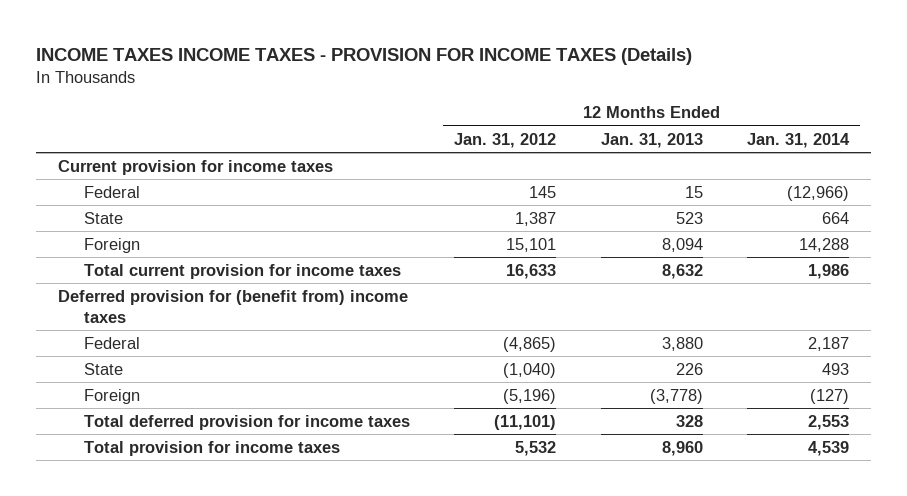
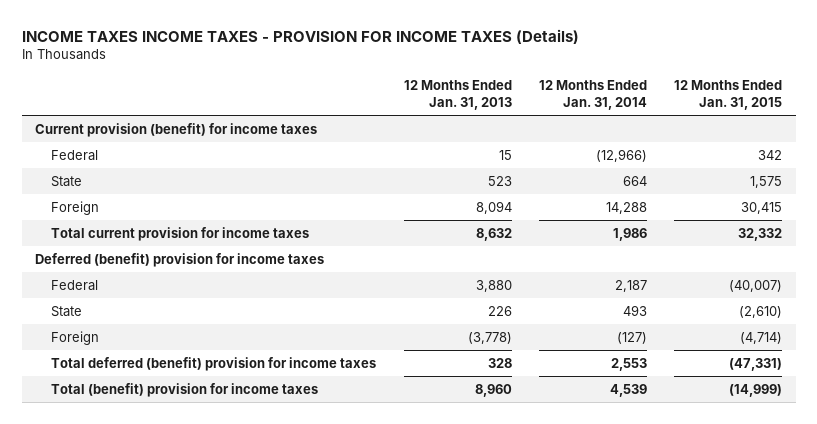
- | 12 Months Ended Jan. 31, 2012 | 12 Months Ended Jan. 31, 2013 | 12 Months Ended Jan. 31, 2014
+ | 12 Months Ended Jan. 31, 2013 | 12 Months Ended Jan. 31, 2014 | 12 Months Ended Jan. 31, 2015
- Current provision for income taxes
+ Current provision (benefit) for income taxes
- Deferred provision for (benefit from) income taxes
+ Deferred (benefit) provision for income taxes
- Total deferred provision for income taxes | (11,101) | 328 | 2,553
- Total provision for income taxes | 5,532 | 8,960 | 4,539
+ Total deferred (benefit) provision for income taxes | 328 | 2,553 | (47,331)
+ Total (benefit) provision for income taxes | 8,960 | 4,539 | (14,999)

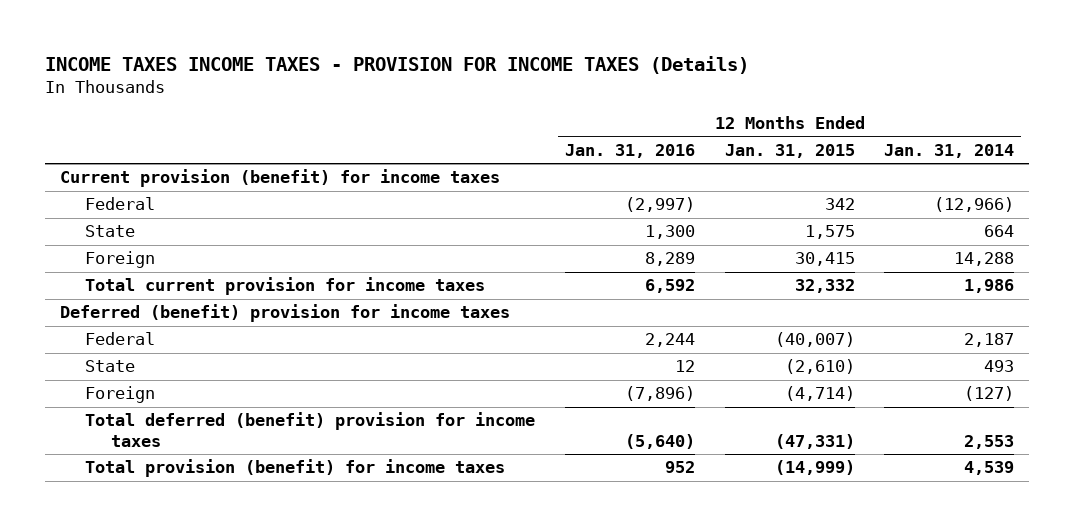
- | 12 Months Ended Jan. 31, 2013 | 12 Months Ended Jan. 31, 2014 | 12 Months Ended Jan. 31, 2015
+ | 12 Months Ended Jan. 31, 2016 | 12 Months Ended Jan. 31, 2015 | 12 Months Ended Jan. 31, 2014
- Total (benefit) provision for income taxes | 8,960 | 4,539 | (14,999)
+ Total provision (benefit) for income taxes | 952 | (14,999) | 4,539

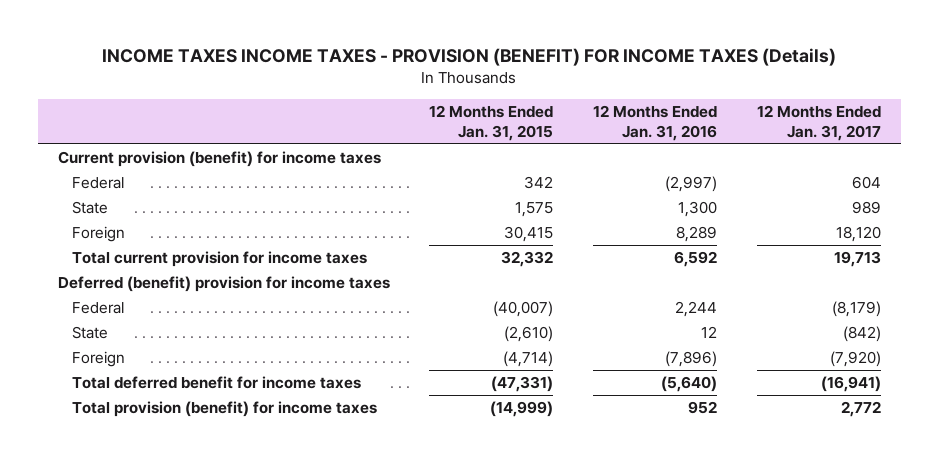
- INCOME TAXES INCOME TAXES - PROVISION FOR INCOME TAXES (Details)
+ INCOME TAXES INCOME TAXES - PROVISION (BENEFIT) FOR INCOME TAXES (Details)
- | 12 Months Ended Jan. 31, 2016 | 12 Months Ended Jan. 31, 2015 | 12 Months Ended Jan. 31, 2014
+ | 12 Months Ended Jan. 31, 2015 | 12 Months Ended Jan. 31, 2016 | 12 Months Ended Jan. 31, 2017
- Total deferred (benefit) provision for income taxes | (5,640) | (47,331) | 2,553
+ Total deferred benefit for income taxes | (47,331) | (5,640) | (16,941)

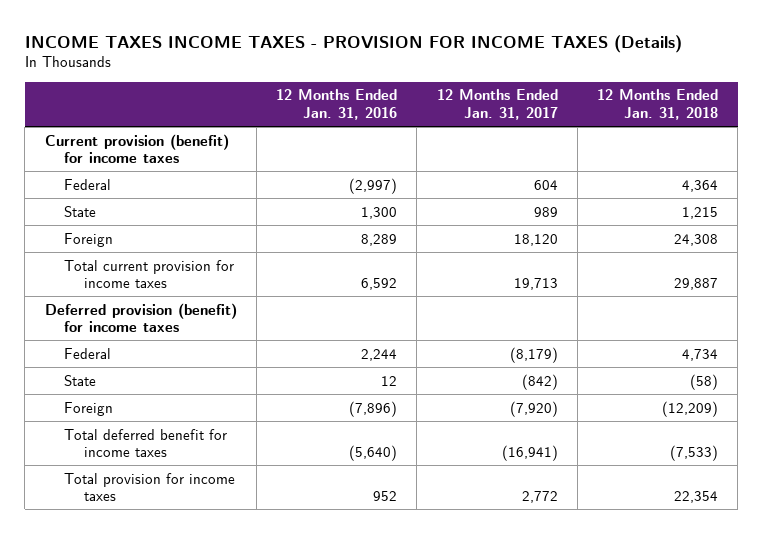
- INCOME TAXES INCOME TAXES - PROVISION (BENEFIT) FOR INCOME TAXES (Details)
+ INCOME TAXES INCOME TAXES - PROVISION FOR INCOME TAXES (Details)
- | 12 Months Ended Jan. 31, 2015 | 12 Months Ended Jan. 31, 2016 | 12 Months Ended Jan. 31, 2017
+ | 12 Months Ended Jan. 31, 2016 | 12 Months Ended Jan. 31, 2017 | 12 Months Ended Jan. 31, 2018
- Deferred (benefit) provision for income taxes
+ Deferred provision (benefit) for income taxes
- Total provision (benefit) for income taxes | (14,999) | 952 | 2,772
+ Total provision for income taxes | 952 | 2,772 | 22,354

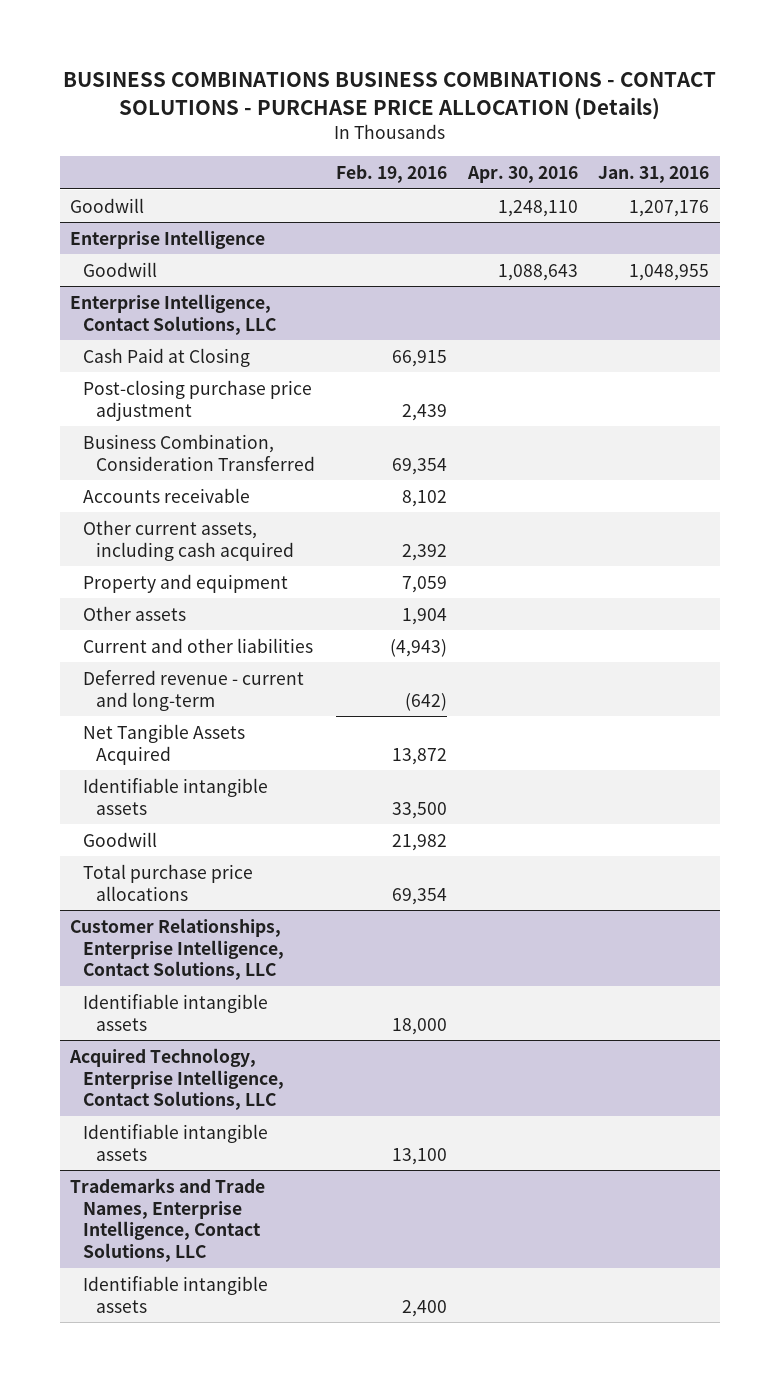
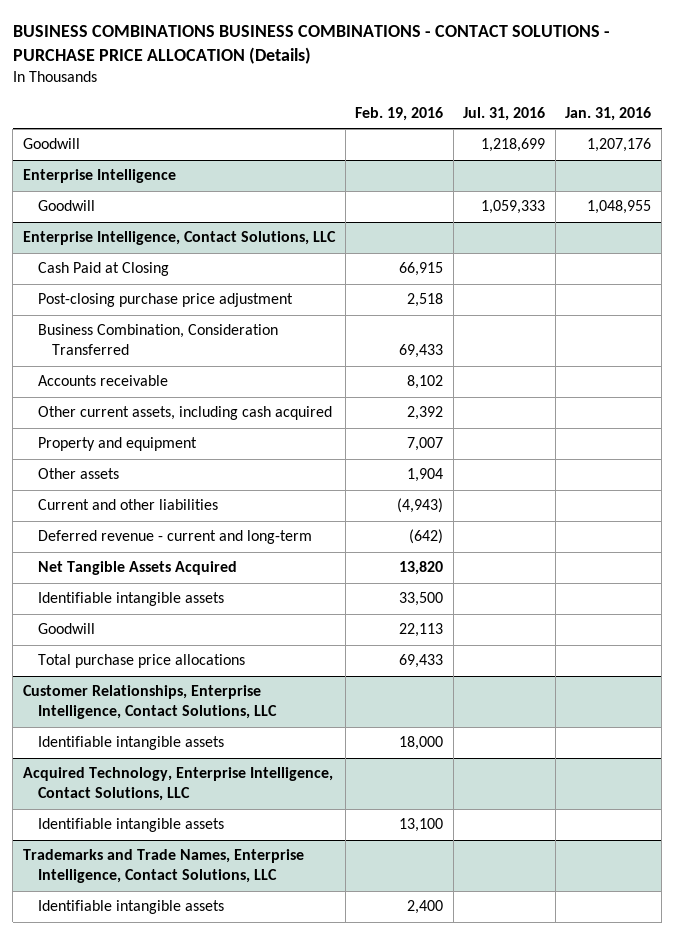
- | Feb. 19, 2016 | Apr. 30, 2016 | Jan. 31, 2016
+ | Feb. 19, 2016 | Jul. 31, 2016 | Jan. 31, 2016
@ Enterprise Intelligence, Contact Solutions, LLC
- Post-closing purchase price adjustment | 2,439 | |
- Business Combination, Consideration Transferred | 69,354 | |
+ Post-closing purchase price adjustment | 2,518 | |
+ Business Combination, Consideration Transferred | 69,433 | |
- Property and equipment | 7,059 | |
+ Property and equipment | 7,007 | |
- Net Tangible Assets Acquired | 13,872 | |
+ Net Tangible Assets Acquired | 13,820 | |
- Goodwill | 21,982 | |
- Total purchase price allocations | 69,354 | |
+ Goodwill | 22,113 | |
+ Total purchase price allocations | 69,433 | |

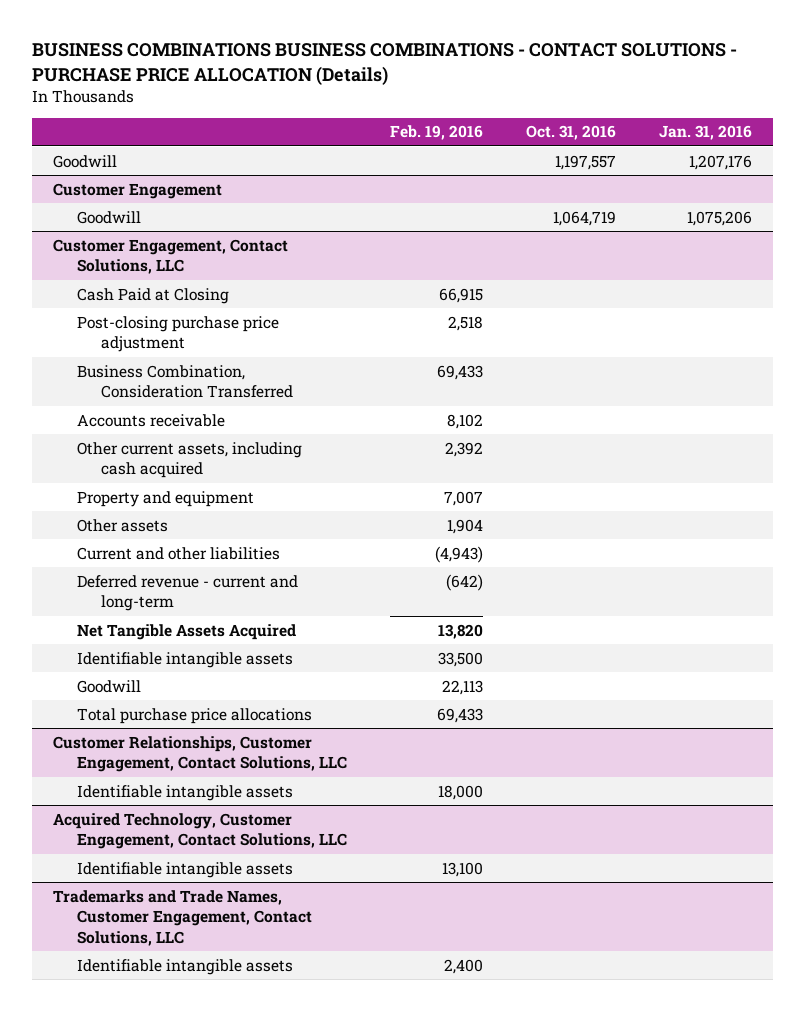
- | Feb. 19, 2016 | Jul. 31, 2016 | Jan. 31, 2016
+ | Feb. 19, 2016 | Oct. 31, 2016 | Jan. 31, 2016
- Enterprise Intelligence
- Goodwill | | 1,059,333 | 1,048,955
- Enterprise Intelligence, Contact Solutions, LLC
+ Customer Engagement
+ Goodwill | | 1,064,719 | 1,075,206
+ Customer Engagement, Contact Solutions, LLC
- Customer Relationships, Enterprise Intelligence, Contact Solutions, LLC
+ Customer Relationships, Customer Engagement, Contact Solutions, LLC
- Acquired Technology, Enterprise Intelligence, Contact Solutions, LLC
+ Acquired Technology, Customer Engagement, Contact Solutions, LLC
- Trademarks and Trade Names, Enterprise Intelligence, Contact Solutions, LLC
+ Trademarks and Trade Names, Customer Engagement, Contact Solutions, LLC

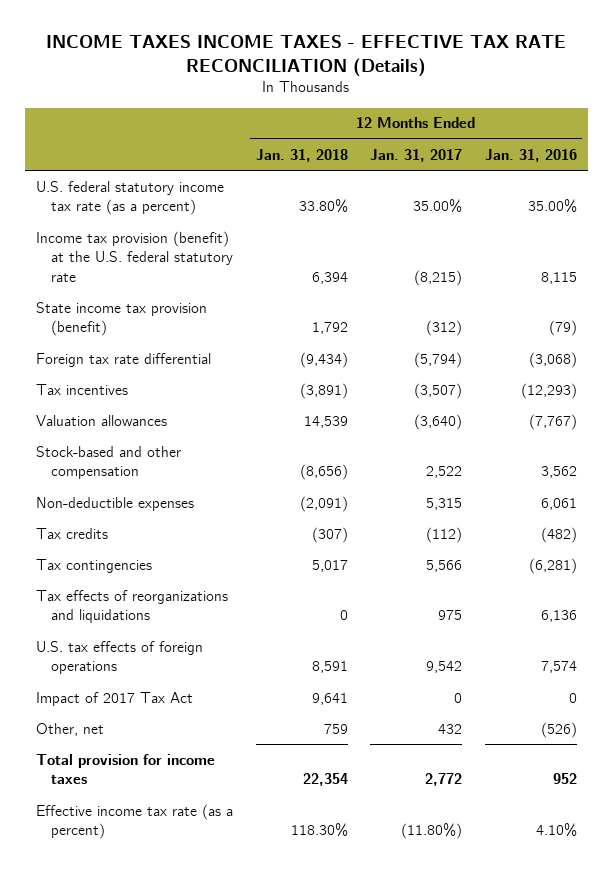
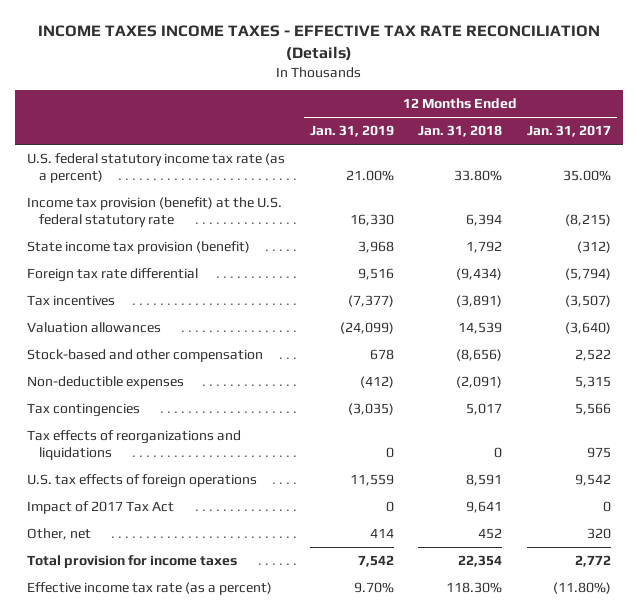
- | 12 Months Ended Jan. 31, 2018 | 12 Months Ended Jan. 31, 2017 | 12 Months Ended Jan. 31, 2016
+ | 12 Months Ended Jan. 31, 2019 | 12 Months Ended Jan. 31, 2018 | 12 Months Ended Jan. 31, 2017
- Tax credits | (307) | (112) | (482)
- Other, net | 759 | 432 | (526)
+ Other, net | 414 | 452 | 320

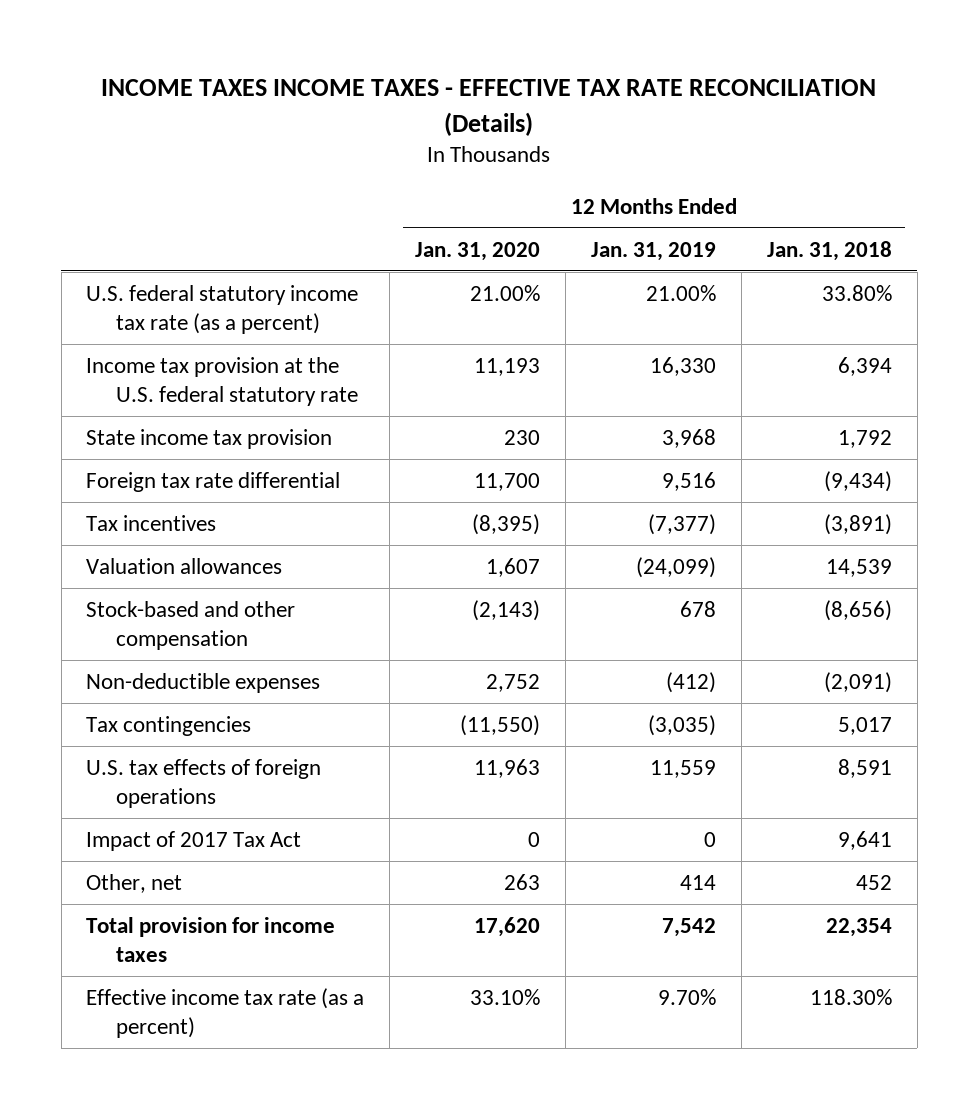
- | 12 Months Ended Jan. 31, 2019 | 12 Months Ended Jan. 31, 2018 | 12 Months Ended Jan. 31, 2017
+ | 12 Months Ended Jan. 31, 2020 | 12 Months Ended Jan. 31, 2019 | 12 Months Ended Jan. 31, 2018
- Income tax provision (benefit) at the U.S. federal statutory rate | 16,330 | 6,394 | (8,215)
- State income tax provision (benefit) | 3,968 | 1,792 | (312)
+ Income tax provision at the U.S. federal statutory rate | 11,193 | 16,330 | 6,394
+ State income tax provision | 230 | 3,968 | 1,792
- Tax effects of reorganizations and liquidations | 0 | 0 | 975

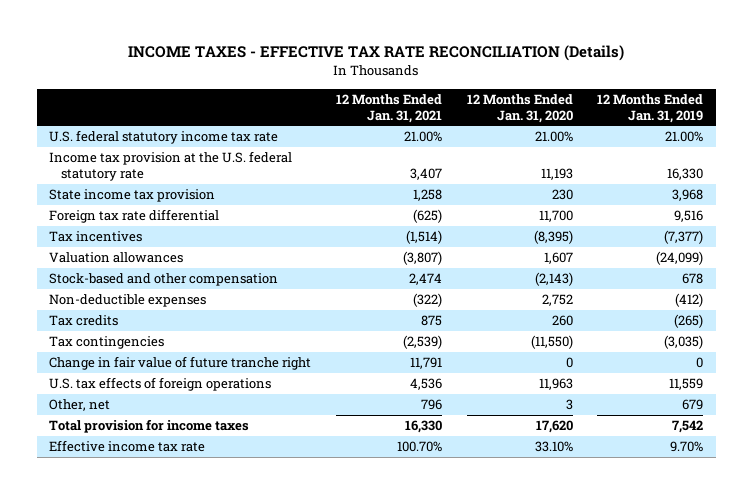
- INCOME TAXES INCOME TAXES - EFFECTIVE TAX RATE RECONCILIATION (Details)
+ INCOME TAXES - EFFECTIVE TAX RATE RECONCILIATION (Details)
- | 12 Months Ended Jan. 31, 2020 | 12 Months Ended Jan. 31, 2019 | 12 Months Ended Jan. 31, 2018
+ | 12 Months Ended Jan. 31, 2021 | 12 Months Ended Jan. 31, 2020 | 12 Months Ended Jan. 31, 2019
- U.S. federal statutory income tax rate (as a percent) | 21.00% | 21.00% | 33.80%
+ U.S. federal statutory income tax rate | 21.00% | 21.00% | 21.00%
+ Tax credits | 875 | 260 | (265)
+ Change in fair value of future tranche right | 11,791 | 0 | 0
- Impact of 2017 Tax Act | 0 | 0 | 9,641
- Other, net | 263 | 414 | 452
+ Other, net | 796 | 3 | 679
- Effective income tax rate (as a percent) | 33.10% | 9.70% | 118.30%
+ Effective income tax rate | 100.70% | 33.10% | 9.70%

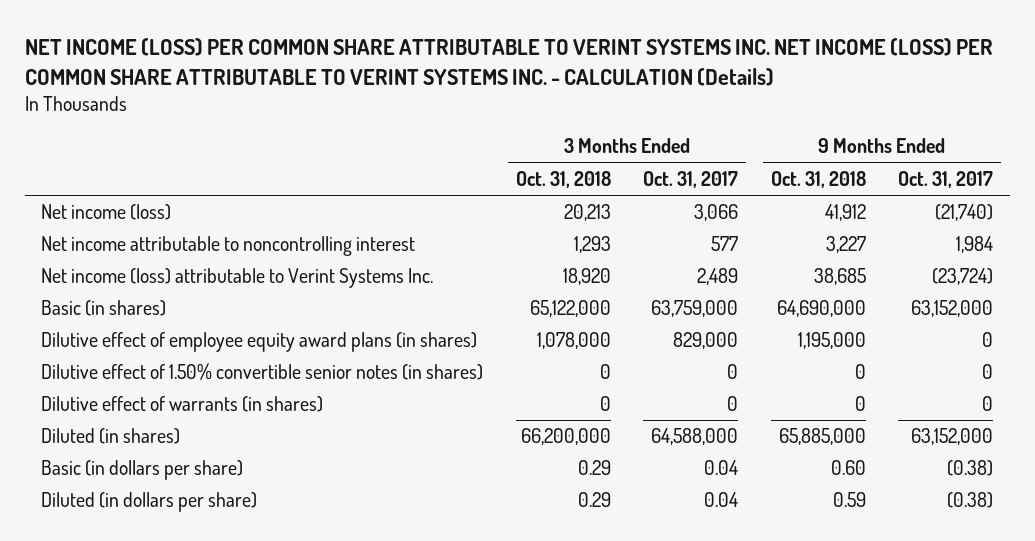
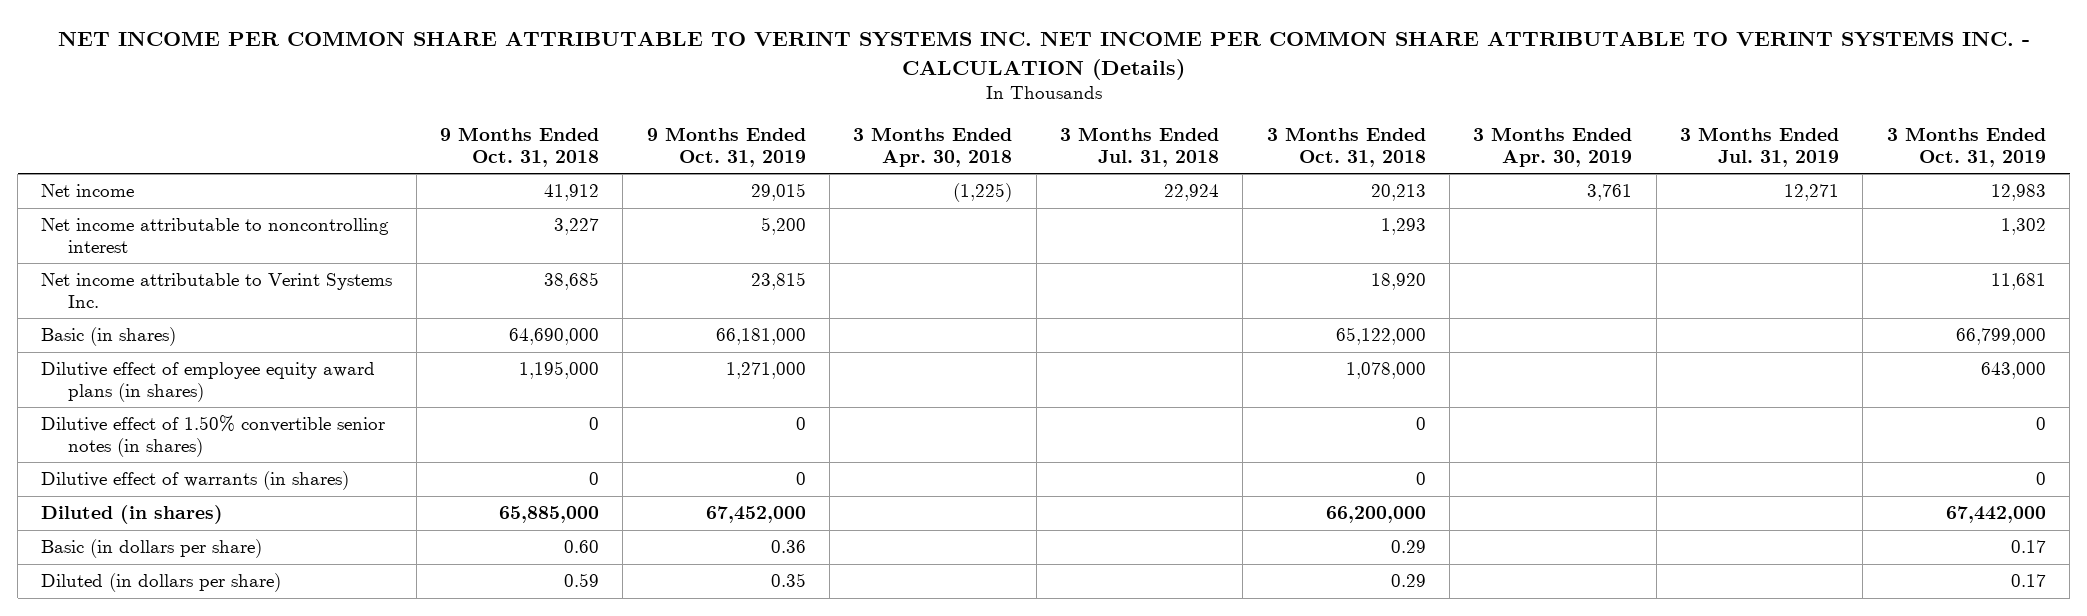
- NET INCOME (LOSS) PER COMMON SHARE ATTRIBUTABLE TO VERINT SYSTEMS INC. NET INCOME (LOSS) PER COMMON SHARE ATTRIBUTABLE TO VERINT SYSTEMS INC. - CALCULATION (Details)
+ NET INCOME PER COMMON SHARE ATTRIBUTABLE TO VERINT SYSTEMS INC. NET INCOME PER COMMON SHARE ATTRIBUTABLE TO VERINT SYSTEMS INC. - CALCULATION (Details)
- | 3 Months Ended Oct. 31, 2018 | 3 Months Ended Oct. 31, 2017 | 9 Months Ended Oct. 31, 2018 | 9 Months Ended Oct. 31, 2017
+ | 9 Months Ended Oct. 31, 2018 | 9 Months Ended Oct. 31, 2019 | 3 Months Ended Apr. 30, 2018 | 3 Months Ended Jul. 31, 2018 | 3 Months Ended Oct. 31, 2018 | 3 Months Ended Apr. 30, 2019 | 3 Months Ended Jul. 31, 2019 | 3 Months Ended Oct. 31, 2019
- Net income (loss) | 20,213 | 3,066 | 41,912 | (21,740)
+ Net income | 41,912 | 29,015 | (1,225) | 22,924 | 20,213 | 3,761 | 12,271 | 12,983
- Net income (loss) attributable to Verint Systems Inc. | 18,920 | 2,489 | 38,685 | (23,724)
+ Net income attributable to Verint Systems Inc. | 38,685 | 23,815 | | | 18,920 | | | 11,681

